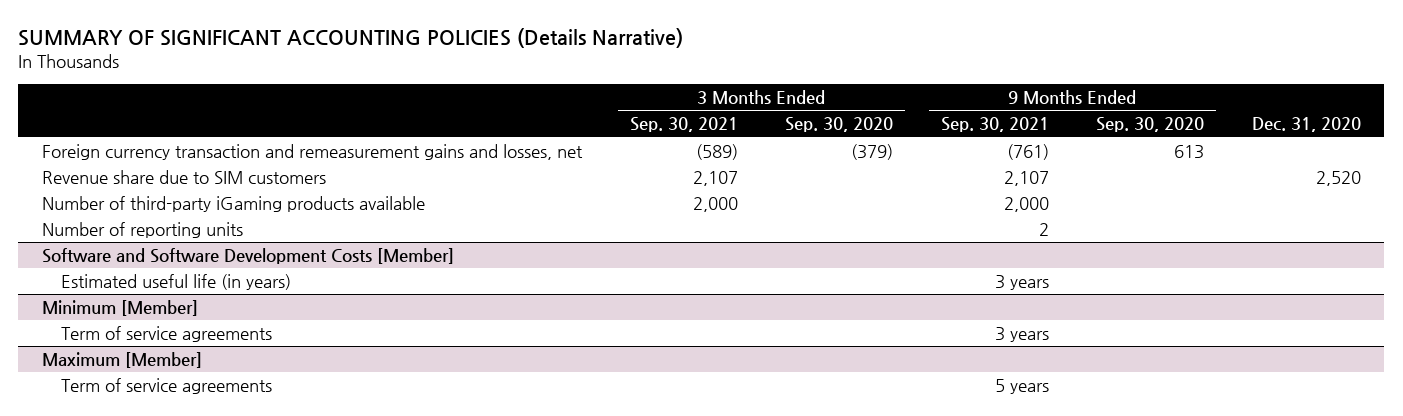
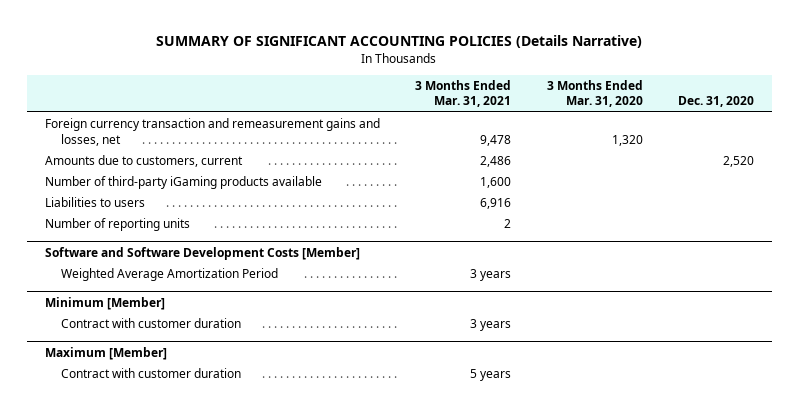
- | 3 Months Ended Sep. 30, 2021 | 3 Months Ended Sep. 30, 2020 | 9 Months Ended Sep. 30, 2021 | 9 Months Ended Sep. 30, 2020 | Dec. 31, 2020
+ | 3 Months Ended Mar. 31, 2021 | 3 Months Ended Mar. 31, 2020 | Dec. 31, 2020
- Revenue share due to SIM customers | 2,107 | | 2,107 | | 2,520
+ Amounts due to customers, current | 2,486 | | 2,520
+ Liabilities to users | 6,916 | |
@ Software and Software Development Costs [Member]
- Estimated useful life (in years) | | | 3 years | |
+ Weighted Average Amortization Period | 3 years | |
@ Minimum [Member]
- Term of service agreements | | | 3 years | |
+ Contract with customer duration | 3 years | |
@ Maximum [Member]
- Term of service agreements | | | 5 years | |
+ Contract with customer duration | 5 years | |

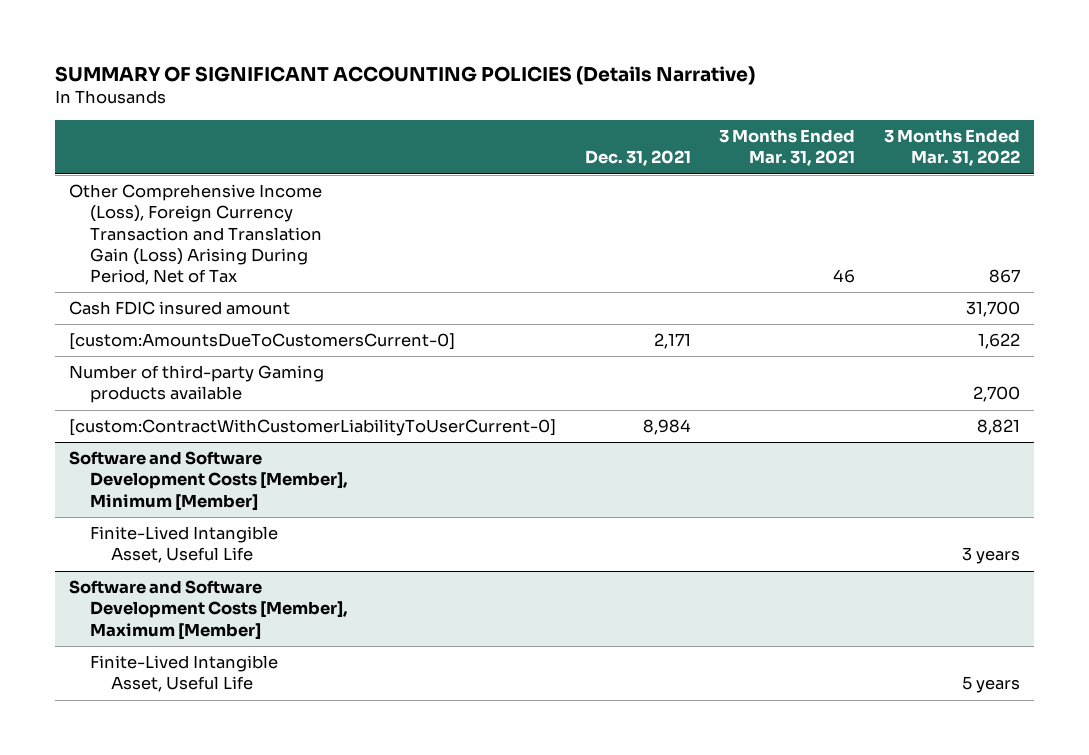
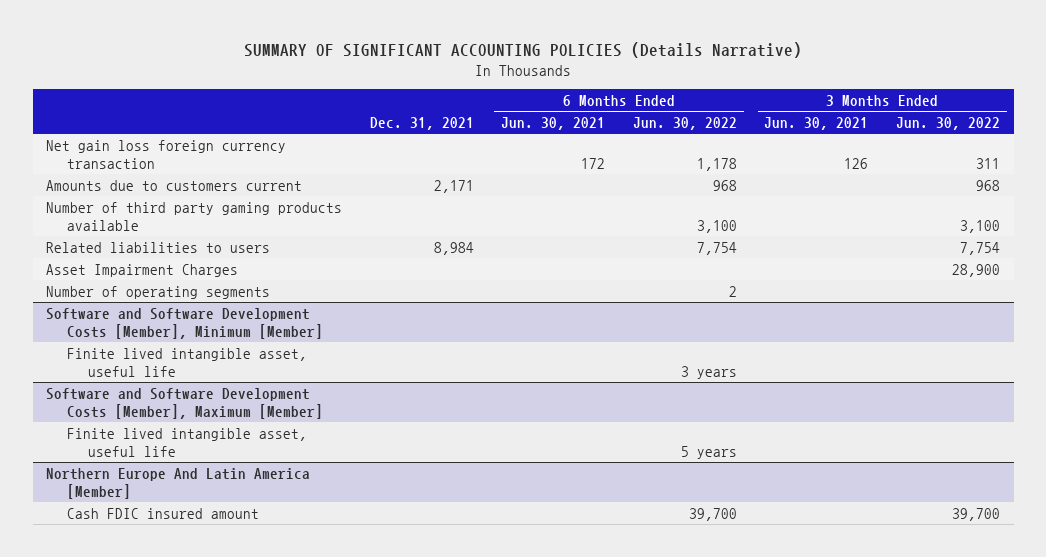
- | Dec. 31, 2021 | 3 Months Ended Mar. 31, 2021 | 3 Months Ended Mar. 31, 2022
+ | Dec. 31, 2021 | 6 Months Ended Jun. 30, 2021 | 6 Months Ended Jun. 30, 2022 | 3 Months Ended Jun. 30, 2021 | 3 Months Ended Jun. 30, 2022
- Other Comprehensive Income (Loss), Foreign Currency Transaction and Translation Gain (Loss) Arising During Period, Net of Tax | | 46 | 867
- Cash FDIC insured amount | | | 31,700
- [custom:AmountsDueToCustomersCurrent-0] | 2,171 | | 1,622
- Number of third-party Gaming products available | | | 2,700
- [custom:ContractWithCustomerLiabilityToUserCurrent-0] | 8,984 | | 8,821
+ Net gain loss foreign currency transaction | | 172 | 1,178 | 126 | 311
+ Amounts due to customers current | 2,171 | | 968 | | 968
+ Number of third party gaming products available | | | 3,100 | | 3,100
+ Related liabilities to users | 8,984 | | 7,754 | | 7,754
+ Asset Impairment Charges | | | | | 28,900
+ Number of operating segments | | | 2 | |
@ Software and Software Development Costs [Member], Minimum [Member]
- Finite-Lived Intangible Asset, Useful Life | | | 3 years
+ Finite lived intangible asset, useful life | | | 3 years | |
@ Software and Software Development Costs [Member], Maximum [Member]
- Finite-Lived Intangible Asset, Useful Life | | | 5 years
+ Finite lived intangible asset, useful life | | | 5 years | |
+ Northern Europe And Latin America [Member]
+ Cash FDIC insured amount | | | 39,700 | | 39,700

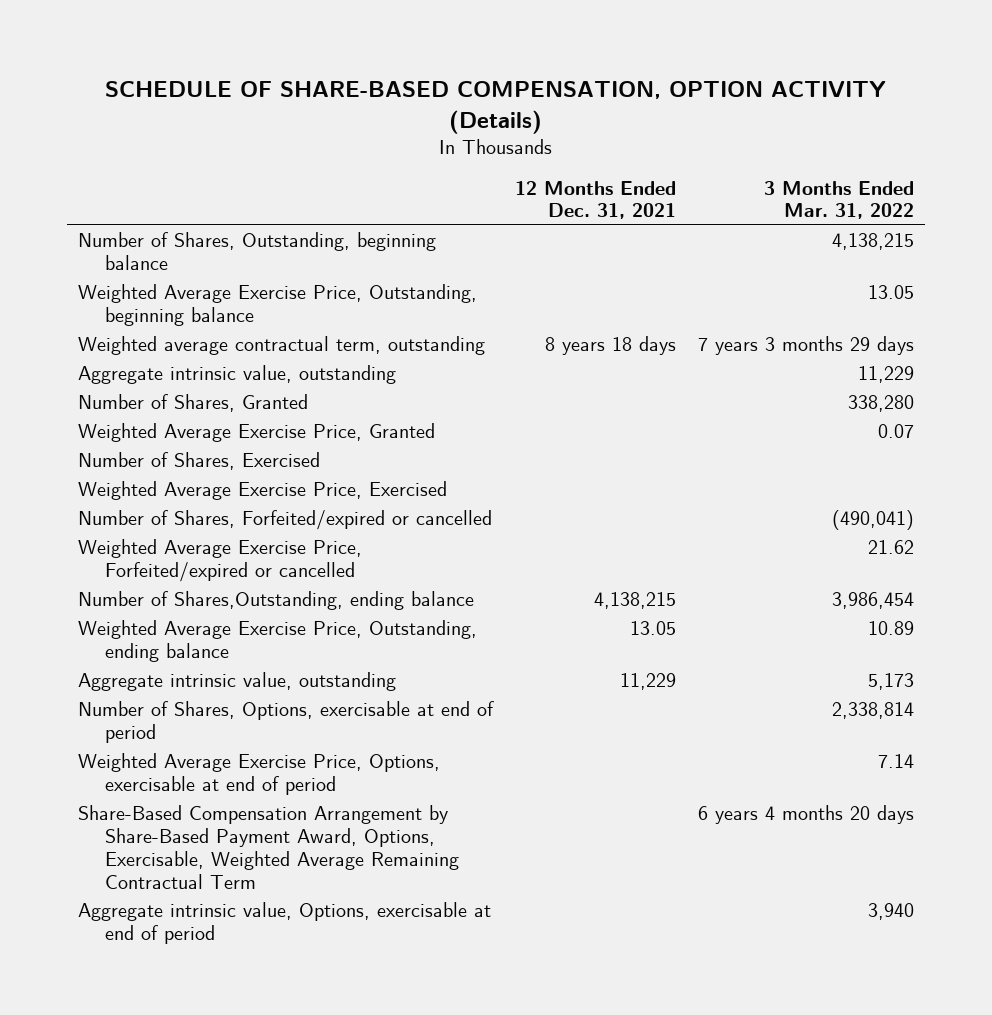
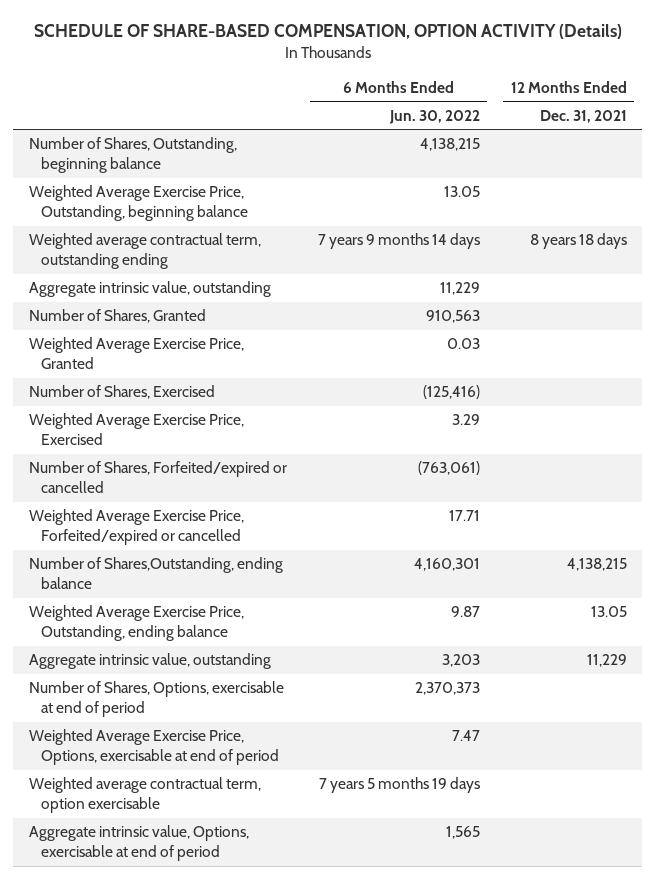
- | 12 Months Ended Dec. 31, 2021 | 3 Months Ended Mar. 31, 2022
+ | 6 Months Ended Jun. 30, 2022 | 12 Months Ended Dec. 31, 2021
- Weighted average contractual term, outstanding | 8 years 18 days | 7 years 3 months 29 days
+ Weighted average contractual term, outstanding ending | 7 years 9 months 14 days | 8 years 18 days
- Share-Based Compensation Arrangement by Share-Based Payment Award, Options, Exercisable, Weighted Average Remaining Contractual Term | | 6 years 4 months 20 days
+ Weighted average contractual term, option exercisable | 7 years 5 months 19 days |

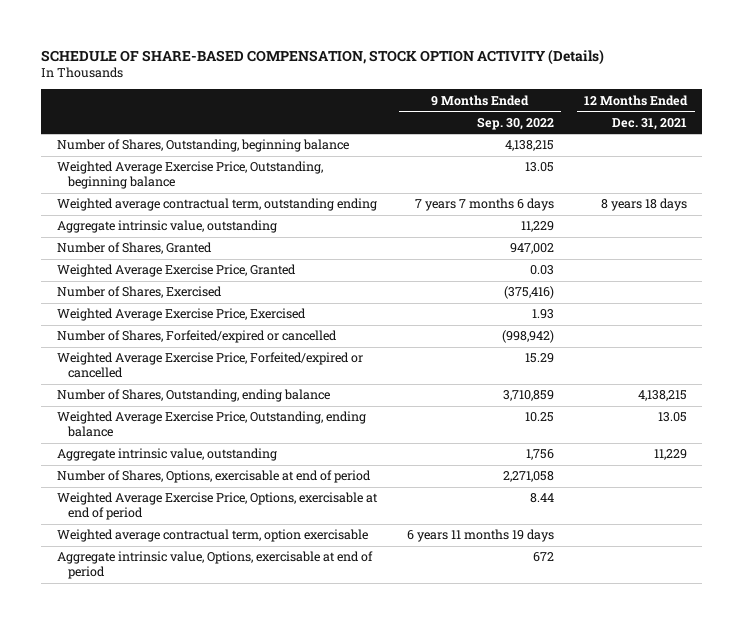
- SCHEDULE OF SHARE-BASED COMPENSATION, OPTION ACTIVITY (Details)
+ SCHEDULE OF SHARE-BASED COMPENSATION, STOCK OPTION ACTIVITY (Details)
- | 6 Months Ended Jun. 30, 2022 | 12 Months Ended Dec. 31, 2021
+ | 9 Months Ended Sep. 30, 2022 | 12 Months Ended Dec. 31, 2021
- Number of Shares,Outstanding, ending balance | 4,160,301 | 4,138,215
+ Number of Shares, Outstanding, ending balance | 3,710,859 | 4,138,215

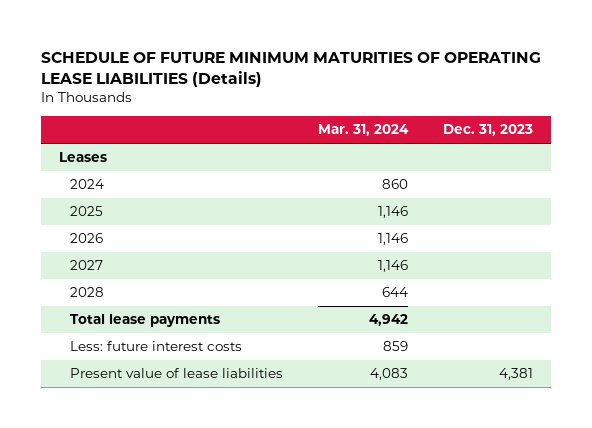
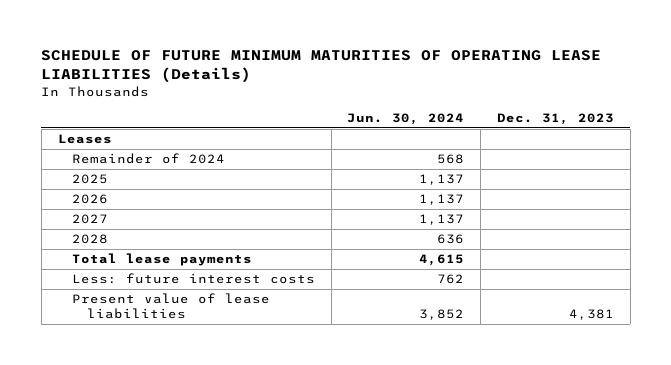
- | Mar. 31, 2024 | Dec. 31, 2023
+ | Jun. 30, 2024 | Dec. 31, 2023
- 2024 | 860 |
+ Remainder of 2024 | 568 |

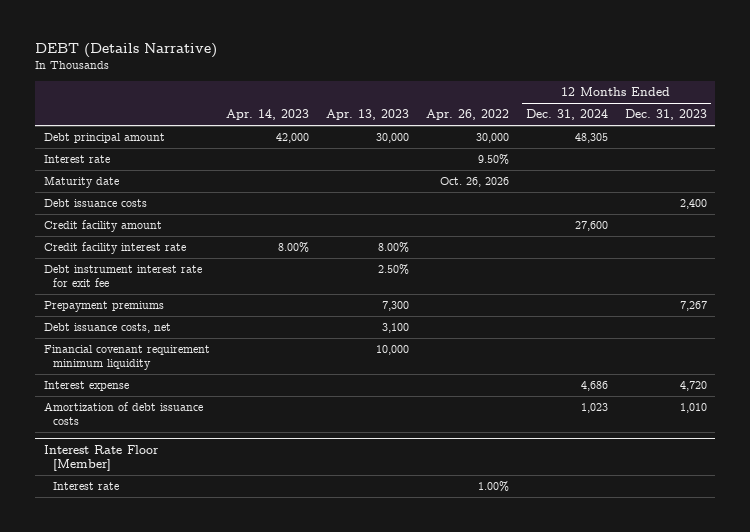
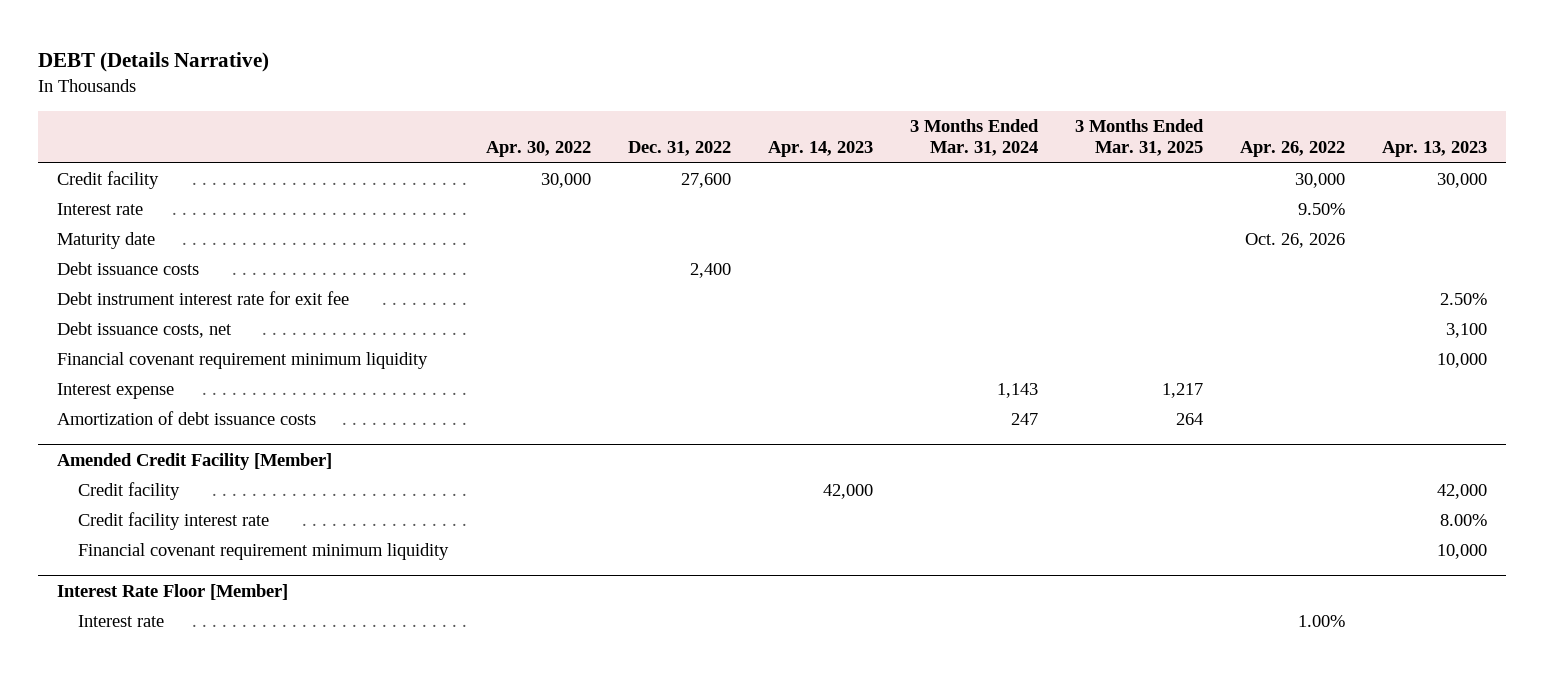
- | Apr. 14, 2023 | Apr. 13, 2023 | Apr. 26, 2022 | 12 Months Ended Dec. 31, 2024 | 12 Months Ended Dec. 31, 2023
+ | Apr. 30, 2022 | Dec. 31, 2022 | Apr. 14, 2023 | 3 Months Ended Mar. 31, 2024 | 3 Months Ended Mar. 31, 2025 | Apr. 26, 2022 | Apr. 13, 2023
- Debt principal amount | 42,000 | 30,000 | 30,000 | 48,305 |
+ Credit facility | 30,000 | 27,600 | | | | 30,000 | 30,000
- Credit facility amount | | | | 27,600 |
- Credit facility interest rate | 8.00% | 8.00% | | |
- Prepayment premiums | | 7,300 | | | 7,267
+ Amended Credit Facility [Member]
+ Credit facility | | | 42,000 | | | | 42,000
+ Credit facility interest rate | | | | | | | 8.00%
+ Financial covenant requirement minimum liquidity | | | | | | | 10,000

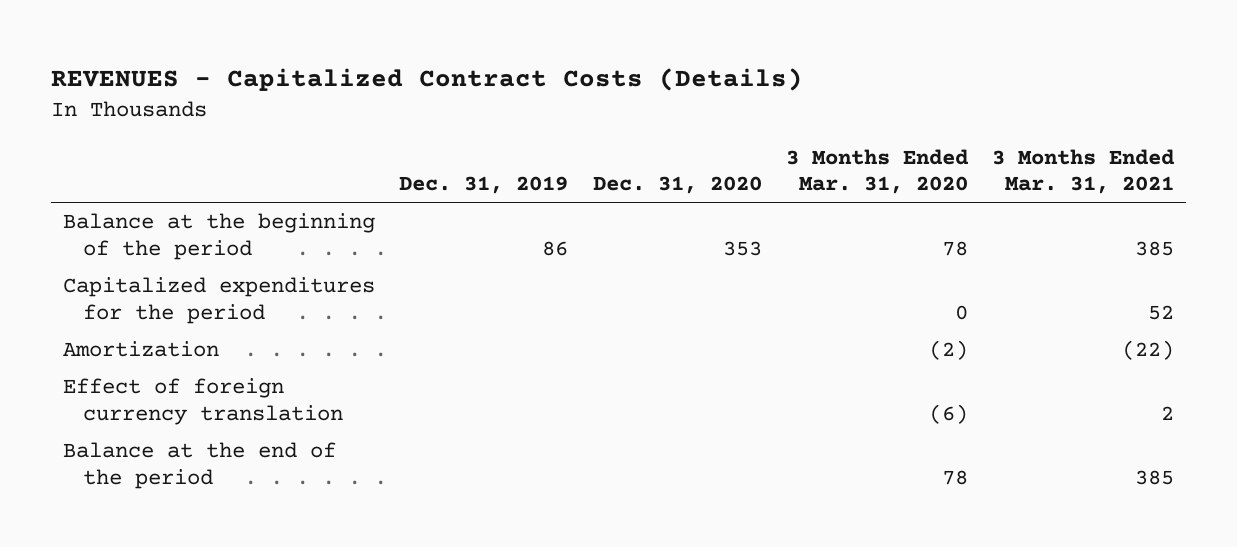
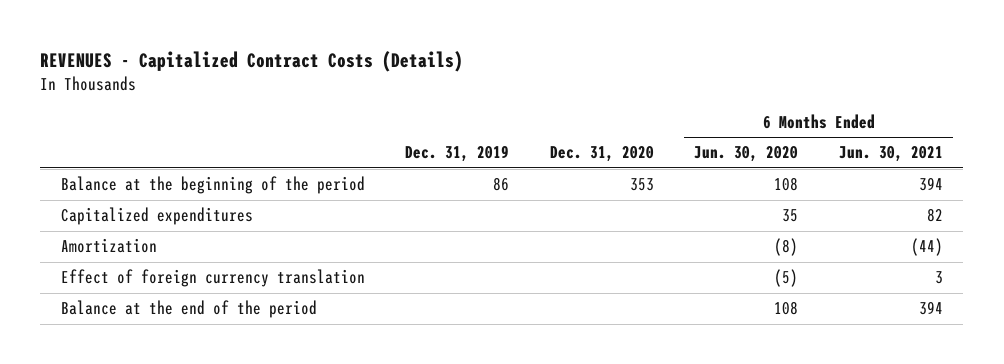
- | Dec. 31, 2019 | Dec. 31, 2020 | 3 Months Ended Mar. 31, 2020 | 3 Months Ended Mar. 31, 2021
+ | Dec. 31, 2019 | Dec. 31, 2020 | 6 Months Ended Jun. 30, 2020 | 6 Months Ended Jun. 30, 2021
- Capitalized expenditures for the period | | | 0 | 52
+ Capitalized expenditures | | | 35 | 82

